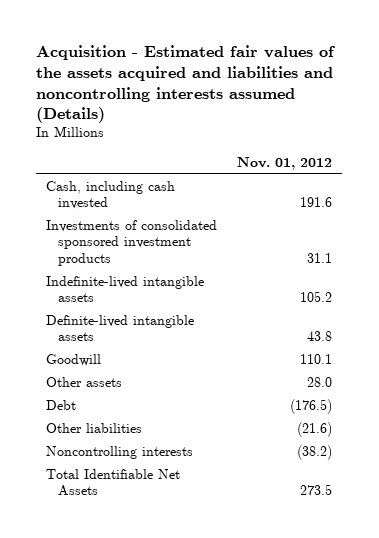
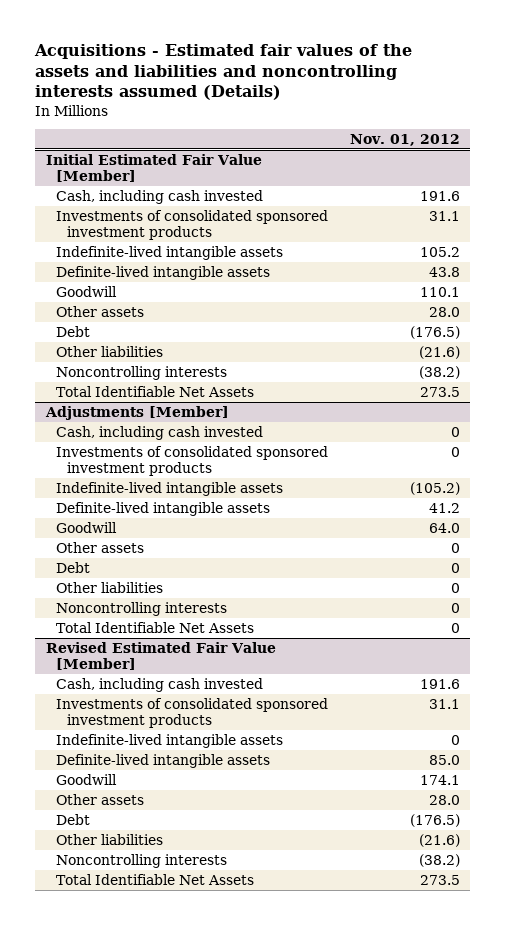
- Acquisition - Estimated fair values of the assets acquired and liabilities and noncontrolling interests assumed (Details)
+ Acquisitions - Estimated fair values of the assets and liabilities and noncontrolling interests assumed (Details)
+ Initial Estimated Fair Value [Member]
+ Adjustments [Member]
+ Cash, including cash invested | 0
+ Investments of consolidated sponsored investment products | 0
+ Indefinite-lived intangible assets | (105.2)
+ Definite-lived intangible assets | 41.2
+ Goodwill | 64.0
+ Other assets | 0
+ Debt | 0
+ Other liabilities | 0
+ Noncontrolling interests | 0
+ Total Identifiable Net Assets | 0
+ Revised Estimated Fair Value [Member]
+ Cash, including cash invested | 191.6
+ Investments of consolidated sponsored investment products | 31.1
+ Indefinite-lived intangible assets | 0
+ Definite-lived intangible assets | 85.0
+ Goodwill | 174.1
+ Other assets | 28.0
+ Debt | (176.5)
+ Other liabilities | (21.6)
+ Noncontrolling interests | (38.2)
+ Total Identifiable Net Assets | 273.5

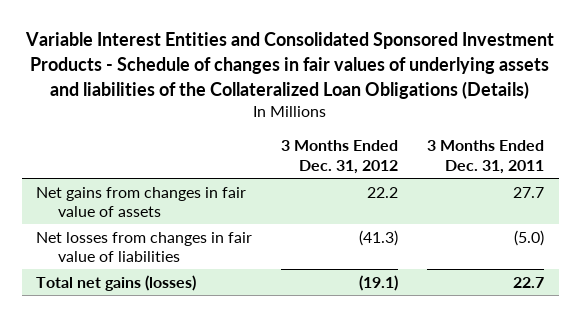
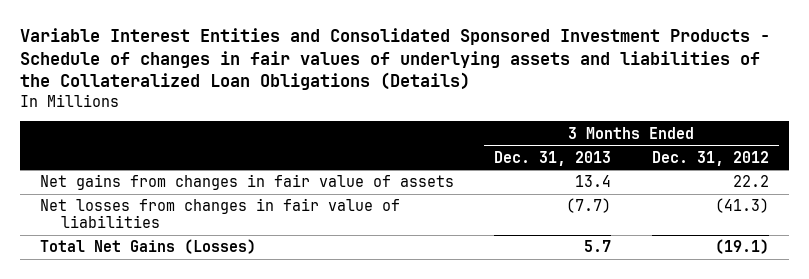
- | 3 Months Ended Dec. 31, 2012 | 3 Months Ended Dec. 31, 2011
+ | 3 Months Ended Dec. 31, 2013 | 3 Months Ended Dec. 31, 2012
- Total net gains (losses) | (19.1) | 22.7
+ Total Net Gains (Losses) | 5.7 | (19.1)

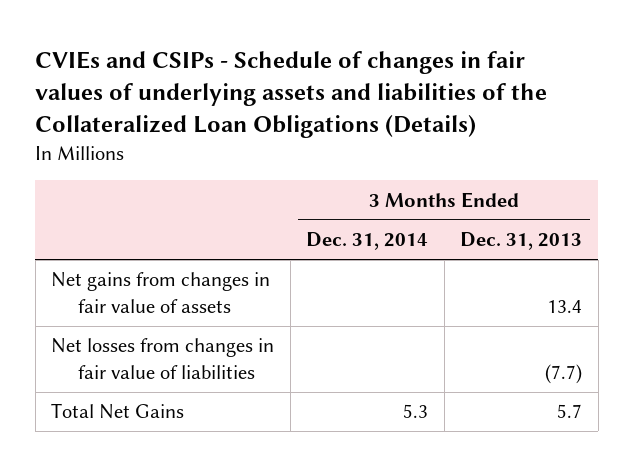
- Variable Interest Entities and Consolidated Sponsored Investment Products - Schedule of changes in fair values of underlying assets and liabilities of the Collateralized Loan Obligations (Details)
+ CVIEs and CSIPs - Schedule of changes in fair values of underlying assets and liabilities of the Collateralized Loan Obligations (Details)
- | 3 Months Ended Dec. 31, 2013 | 3 Months Ended Dec. 31, 2012
+ | 3 Months Ended Dec. 31, 2014 | 3 Months Ended Dec. 31, 2013
- Total Net Gains (Losses) | 5.7 | (19.1)
+ Total Net Gains | 5.3 | 5.7

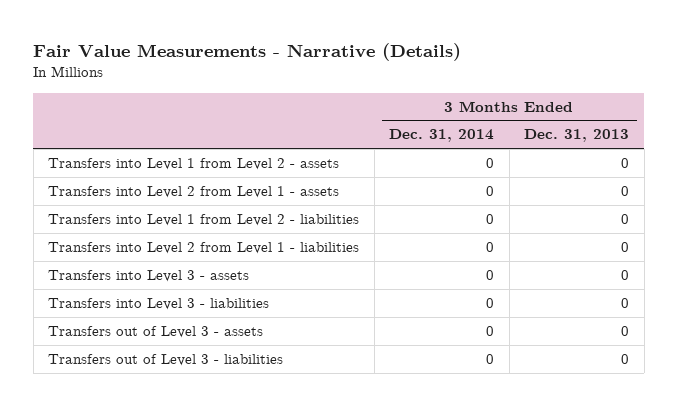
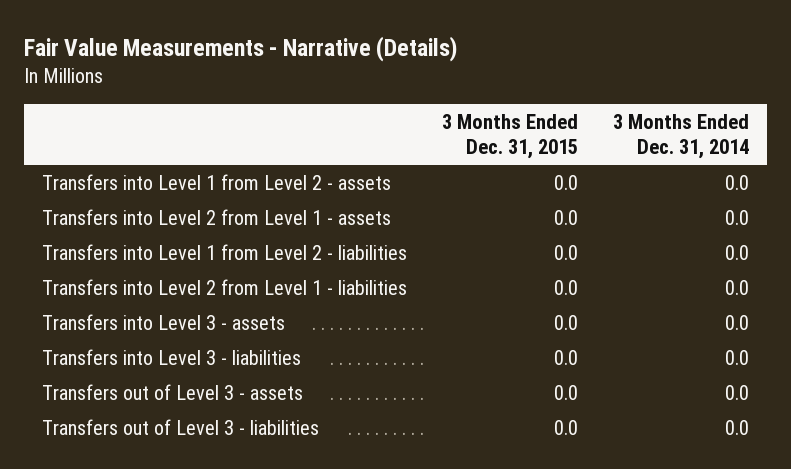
- | 3 Months Ended Dec. 31, 2014 | 3 Months Ended Dec. 31, 2013
+ | 3 Months Ended Dec. 31, 2015 | 3 Months Ended Dec. 31, 2014
- Transfers into Level 1 from Level 2 - assets | 0 | 0
- Transfers into Level 2 from Level 1 - assets | 0 | 0
- Transfers into Level 1 from Level 2 - liabilities | 0 | 0
- Transfers into Level 2 from Level 1 - liabilities | 0 | 0
- Transfers into Level 3 - assets | 0 | 0
- Transfers into Level 3 - liabilities | 0 | 0
- Transfers out of Level 3 - assets | 0 | 0
- Transfers out of Level 3 - liabilities | 0 | 0
+ Transfers into Level 1 from Level 2 - assets | 0.0 | 0.0
+ Transfers into Level 2 from Level 1 - assets | 0.0 | 0.0
+ Transfers into Level 1 from Level 2 - liabilities | 0.0 | 0.0
+ Transfers into Level 2 from Level 1 - liabilities | 0.0 | 0.0
+ Transfers into Level 3 - assets | 0.0 | 0.0
+ Transfers into Level 3 - liabilities | 0.0 | 0.0
+ Transfers out of Level 3 - assets | 0.0 | 0.0
+ Transfers out of Level 3 - liabilities | 0.0 | 0.0

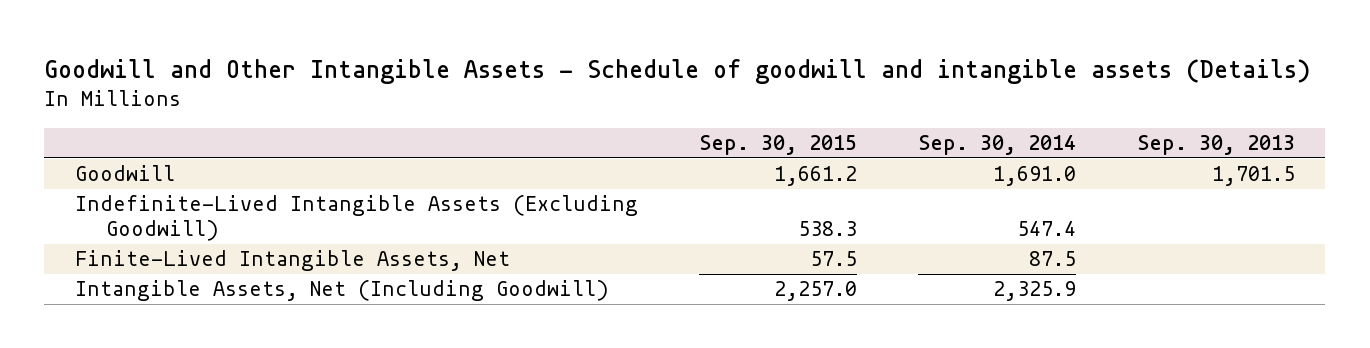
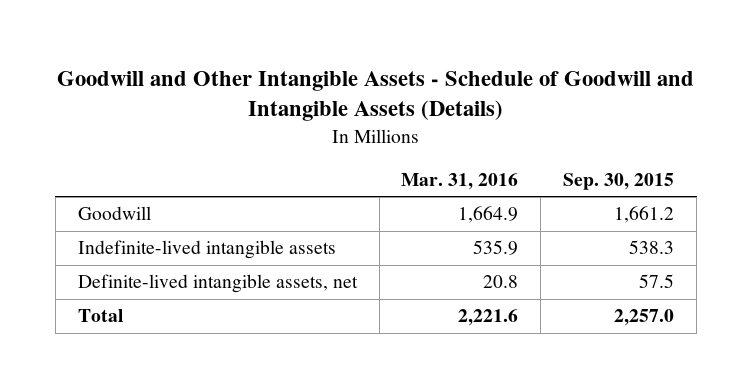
- Goodwill and Other Intangible Assets - Schedule of goodwill and intangible assets (Details)
+ Goodwill and Other Intangible Assets - Schedule of Goodwill and Intangible Assets (Details)
- | Sep. 30, 2015 | Sep. 30, 2014 | Sep. 30, 2013
+ | Mar. 31, 2016 | Sep. 30, 2015
- Indefinite-Lived Intangible Assets (Excluding Goodwill) | 538.3 | 547.4 |
- Finite-Lived Intangible Assets, Net | 57.5 | 87.5 |
- Intangible Assets, Net (Including Goodwill) | 2,257.0 | 2,325.9 |
+ Indefinite-lived intangible assets | 535.9 | 538.3
+ Definite-lived intangible assets, net | 20.8 | 57.5
+ Total | 2,221.6 | 2,257.0

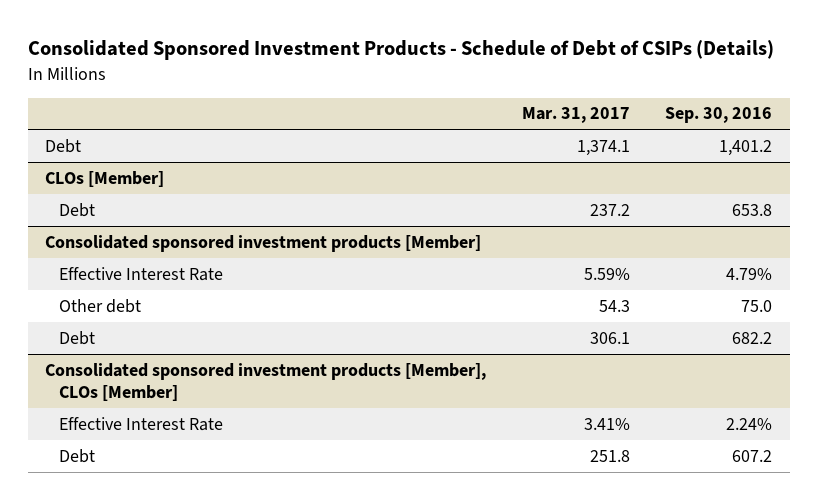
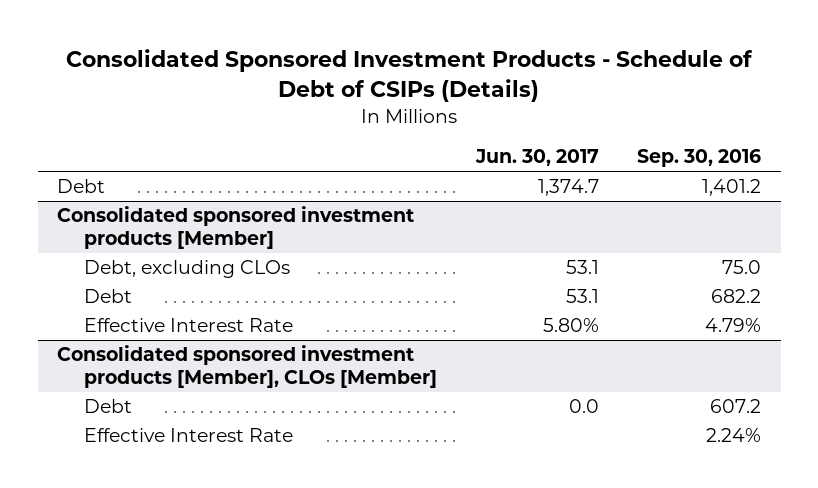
- | Mar. 31, 2017 | Sep. 30, 2016
+ | Jun. 30, 2017 | Sep. 30, 2016
- CLOs [Member]
- Debt | 237.2 | 653.8
@ Consolidated sponsored investment products [Member]
- Other debt | 54.3 | 75.0
+ Debt, excluding CLOs | 53.1 | 75.0
moved down: Effective Interest Rate | 5.80% | 4.79%
@ Consolidated sponsored investment products [Member], CLOs [Member]
moved down: Effective Interest Rate | | 2.24%

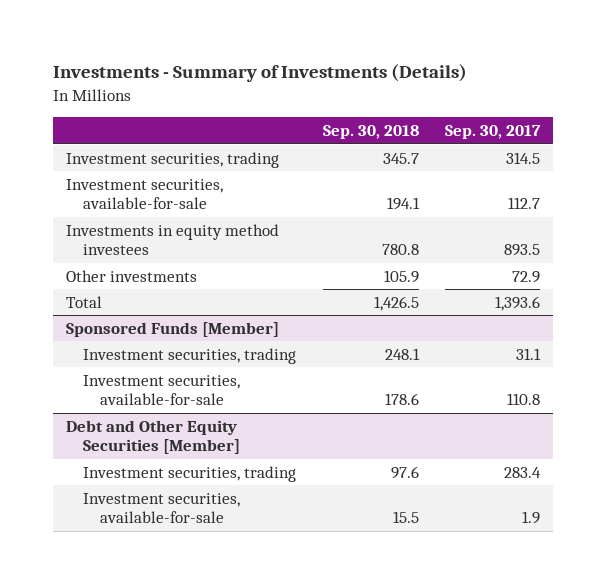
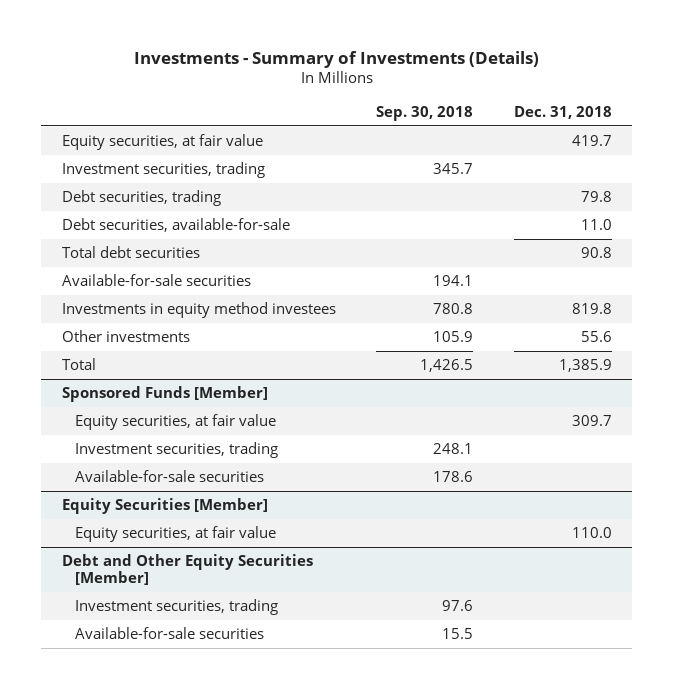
- | Sep. 30, 2018 | Sep. 30, 2017
+ | Sep. 30, 2018 | Dec. 31, 2018
+ Equity securities, at fair value | | 419.7
- Investment securities, available-for-sale | 194.1 | 112.7
+ Debt securities, trading | | 79.8
+ Debt securities, available-for-sale | | 11.0
+ Total debt securities | | 90.8
+ Available-for-sale securities | 194.1 |
@ Sponsored Funds [Member]
+ Equity securities, at fair value | | 309.7
- Investment securities, available-for-sale | 178.6 | 110.8
+ Available-for-sale securities | 178.6 |
+ Equity Securities [Member]
+ Equity securities, at fair value | | 110.0
@ Debt and Other Equity Securities [Member]
- Investment securities, available-for-sale | 15.5 | 1.9
+ Available-for-sale securities | 15.5 |

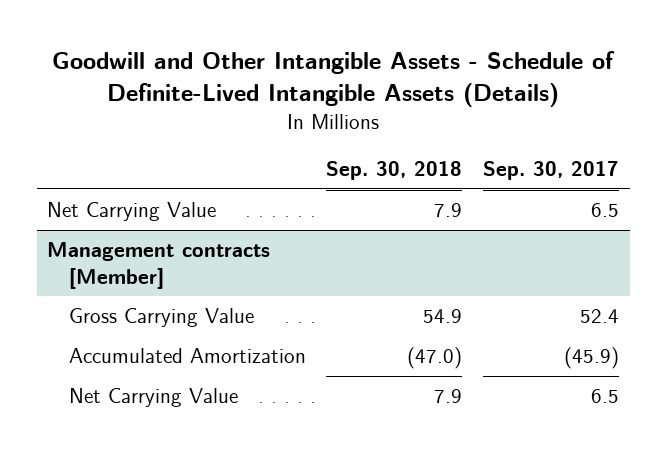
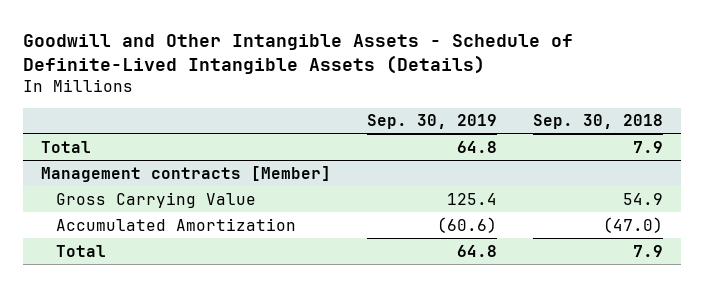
- | Sep. 30, 2018 | Sep. 30, 2017
+ | Sep. 30, 2019 | Sep. 30, 2018
- Net Carrying Value | 7.9 | 6.5
+ Total | 64.8 | 7.9
@ Management contracts [Member]
- Net Carrying Value | 7.9 | 6.5
+ Total | 64.8 | 7.9

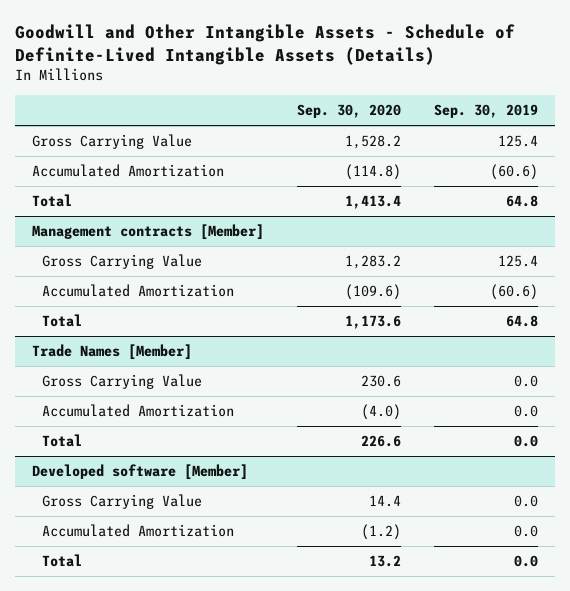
- | Sep. 30, 2019 | Sep. 30, 2018
+ | Sep. 30, 2020 | Sep. 30, 2019
+ Gross Carrying Value | 1,528.2 | 125.4
+ Accumulated Amortization | (114.8) | (60.6)
+ Trade Names [Member]
+ Gross Carrying Value | 230.6 | 0.0
+ Accumulated Amortization | (4.0) | 0.0
+ Total | 226.6 | 0.0
+ Developed software [Member]
+ Gross Carrying Value | 14.4 | 0.0
+ Accumulated Amortization | (1.2) | 0.0
+ Total | 13.2 | 0.0

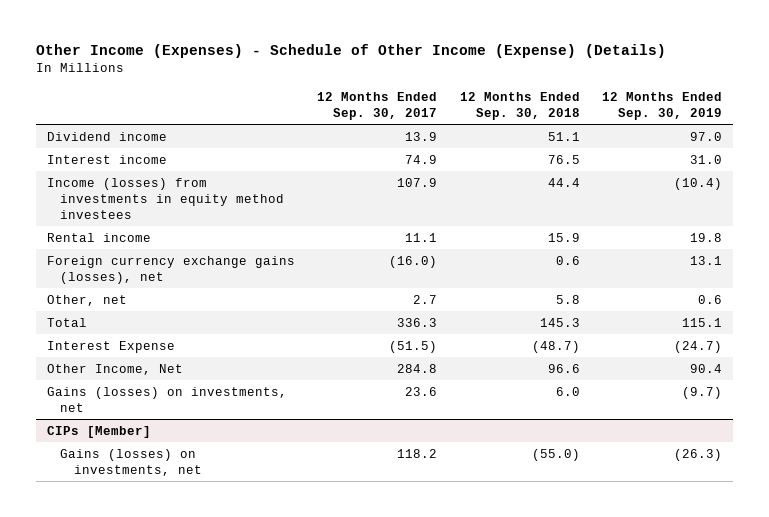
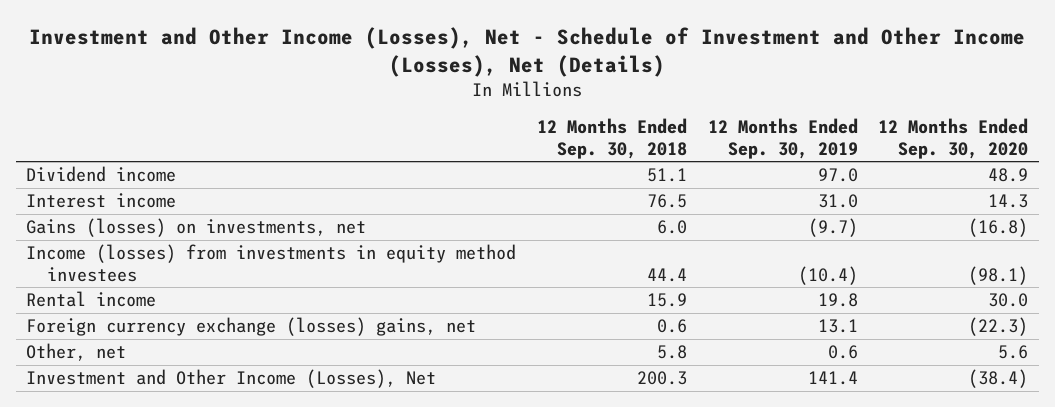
- Other Income (Expenses) - Schedule of Other Income (Expense) (Details)
+ Investment and Other Income (Losses), Net - Schedule of Investment and Other Income (Losses), Net (Details)
- | 12 Months Ended Sep. 30, 2017 | 12 Months Ended Sep. 30, 2018 | 12 Months Ended Sep. 30, 2019
+ | 12 Months Ended Sep. 30, 2018 | 12 Months Ended Sep. 30, 2019 | 12 Months Ended Sep. 30, 2020
moved up: Gains (losses) on investments, net | 6.0 | (9.7) | (16.8)
- Foreign currency exchange gains (losses), net | (16.0) | 0.6 | 13.1
+ Foreign currency exchange (losses) gains, net | 0.6 | 13.1 | (22.3)
- Total | 336.3 | 145.3 | 115.1
- Interest Expense | (51.5) | (48.7) | (24.7)
- Other Income, Net | 284.8 | 96.6 | 90.4
- CIPs [Member]
- Gains (losses) on investments, net | 118.2 | (55.0) | (26.3)
+ Investment and Other Income (Losses), Net | 200.3 | 141.4 | (38.4)

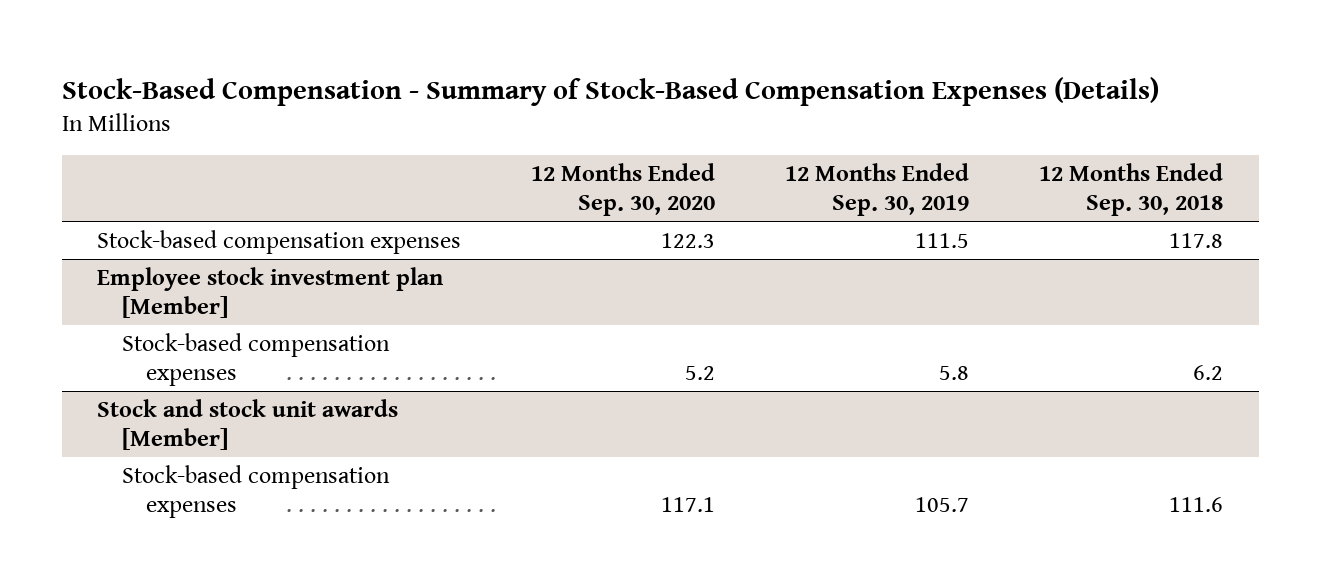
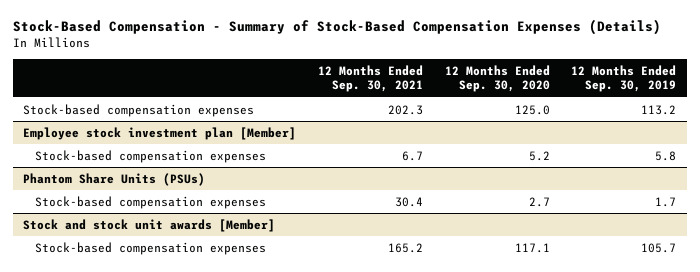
- | 12 Months Ended Sep. 30, 2020 | 12 Months Ended Sep. 30, 2019 | 12 Months Ended Sep. 30, 2018
+ | 12 Months Ended Sep. 30, 2021 | 12 Months Ended Sep. 30, 2020 | 12 Months Ended Sep. 30, 2019
- Stock-based compensation expenses | 122.3 | 111.5 | 117.8
+ Stock-based compensation expenses | 202.3 | 125.0 | 113.2
+ Phantom Share Units (PSUs)
+ Stock-based compensation expenses | 30.4 | 2.7 | 1.7

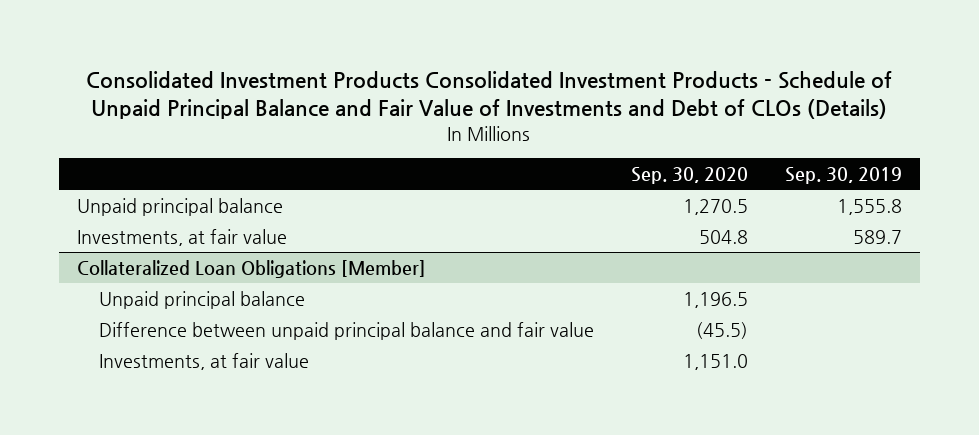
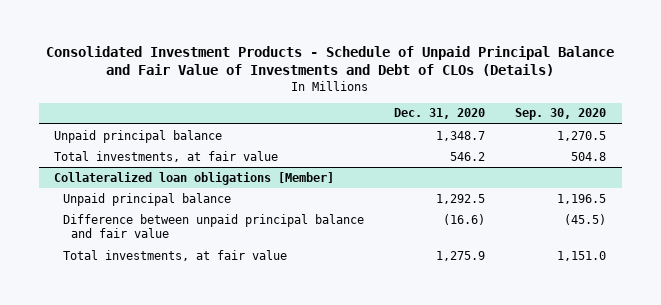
- Consolidated Investment Products Consolidated Investment Products - Schedule of Unpaid Principal Balance and Fair Value of Investments and Debt of CLOs (Details)
+ Consolidated Investment Products - Schedule of Unpaid Principal Balance and Fair Value of Investments and Debt of CLOs (Details)
- | Sep. 30, 2020 | Sep. 30, 2019
+ | Dec. 31, 2020 | Sep. 30, 2020
- Investments, at fair value | 504.8 | 589.7
- Collateralized Loan Obligations [Member]
+ Total investments, at fair value | 546.2 | 504.8
+ Collateralized loan obligations [Member]
- Investments, at fair value | 1,151.0 |
+ Total investments, at fair value | 1,275.9 | 1,151.0

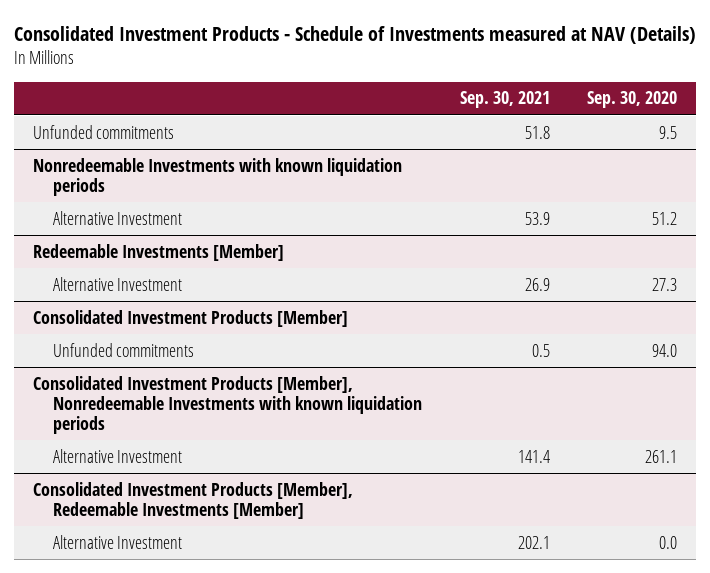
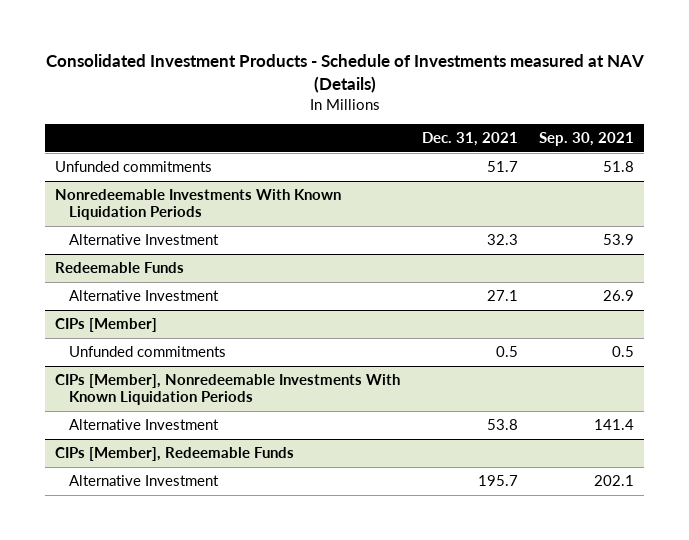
- | Sep. 30, 2021 | Sep. 30, 2020
+ | Dec. 31, 2021 | Sep. 30, 2021
- Nonredeemable Investments with known liquidation periods
+ Nonredeemable Investments With Known Liquidation Periods
- Redeemable Investments [Member]
+ Redeemable Funds
- Consolidated Investment Products [Member]
+ CIPs [Member]
- Consolidated Investment Products [Member], Nonredeemable Investments with known liquidation periods
+ CIPs [Member], Nonredeemable Investments With Known Liquidation Periods
- Consolidated Investment Products [Member], Redeemable Investments [Member]
+ CIPs [Member], Redeemable Funds

